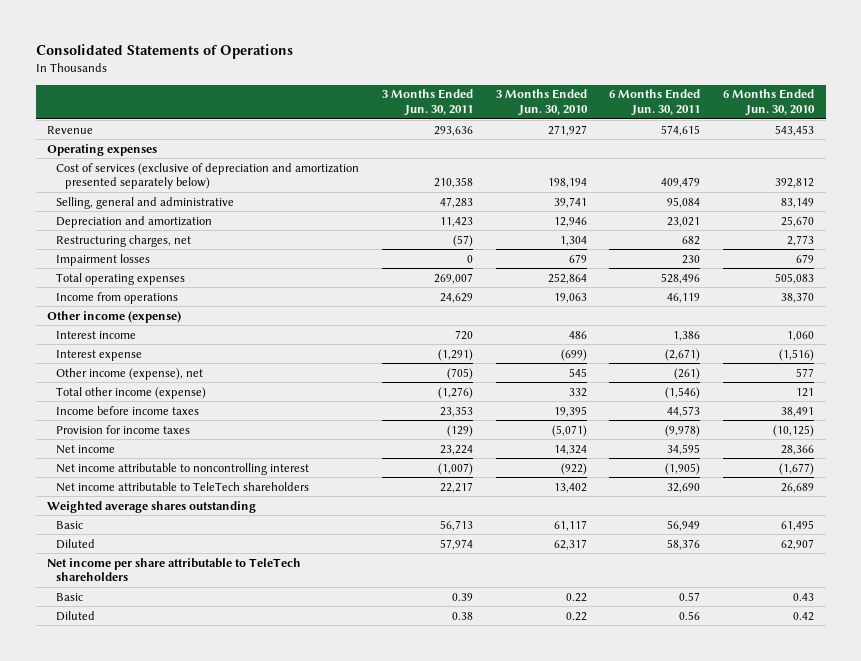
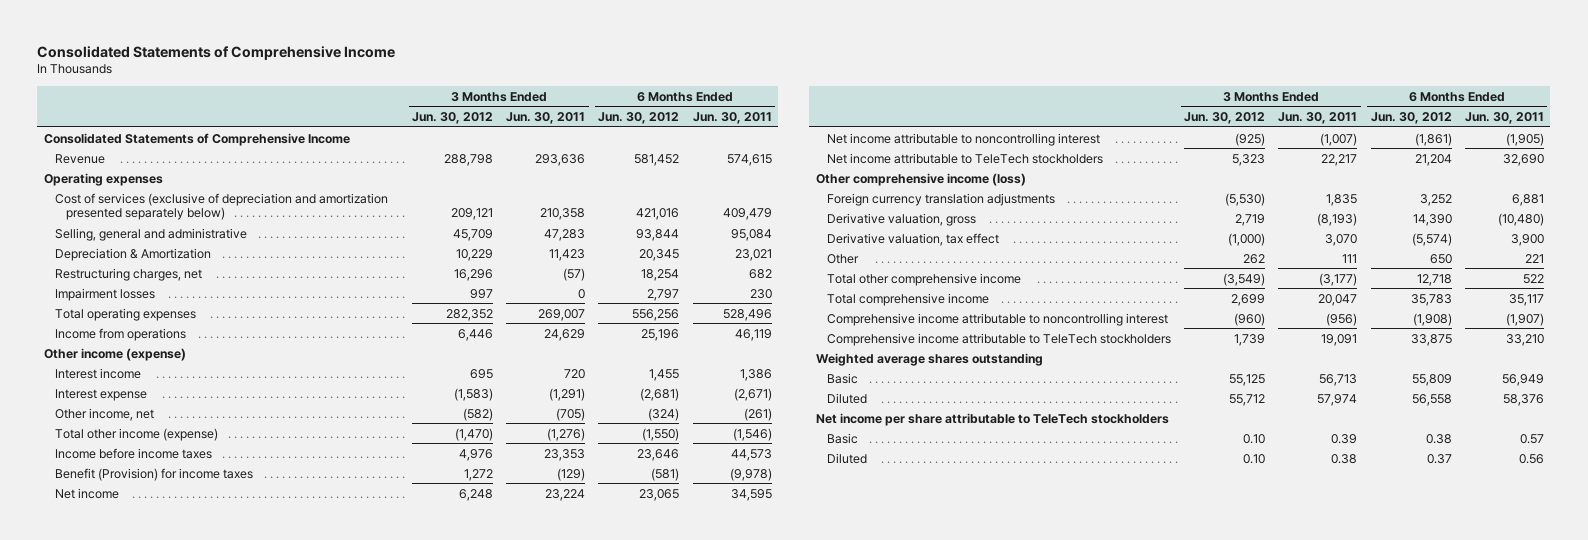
- Consolidated Statements of Operations
+ Consolidated Statements of Comprehensive Income
- | 3 Months Ended Jun. 30, 2011 | 3 Months Ended Jun. 30, 2010 | 6 Months Ended Jun. 30, 2011 | 6 Months Ended Jun. 30, 2010
+ | 3 Months Ended Jun. 30, 2012 | 3 Months Ended Jun. 30, 2011 | 6 Months Ended Jun. 30, 2012 | 6 Months Ended Jun. 30, 2011
+ Consolidated Statements of Comprehensive Income
- Depreciation and amortization | 11,423 | 12,946 | 23,021 | 25,670
+ Depreciation & Amortization | 10,229 | 11,423 | 20,345 | 23,021
- Other income (expense), net | (705) | 545 | (261) | 577
+ Other income, net | (582) | (705) | (324) | (261)
- Provision for income taxes | (129) | (5,071) | (9,978) | (10,125)
+ Benefit (Provision) for income taxes | 1,272 | (129) | (581) | (9,978)
- Net income attributable to TeleTech shareholders | 22,217 | 13,402 | 32,690 | 26,689
+ Net income attributable to TeleTech stockholders | 5,323 | 22,217 | 21,204 | 32,690
+ Other comprehensive income (loss)
+ Foreign currency translation adjustments | (5,530) | 1,835 | 3,252 | 6,881
+ Derivative valuation, gross | 2,719 | (8,193) | 14,390 | (10,480)
+ Derivative valuation, tax effect | (1,000) | 3,070 | (5,574) | 3,900
+ Other | 262 | 111 | 650 | 221
+ Total other comprehensive income | (3,549) | (3,177) | 12,718 | 522
+ Total comprehensive income | 2,699 | 20,047 | 35,783 | 35,117
+ Comprehensive income attributable to noncontrolling interest | (960) | (956) | (1,908) | (1,907)
+ Comprehensive income attributable to TeleTech stockholders | 1,739 | 19,091 | 33,875 | 33,210
- Net income per share attributable to TeleTech shareholders
+ Net income per share attributable to TeleTech stockholders

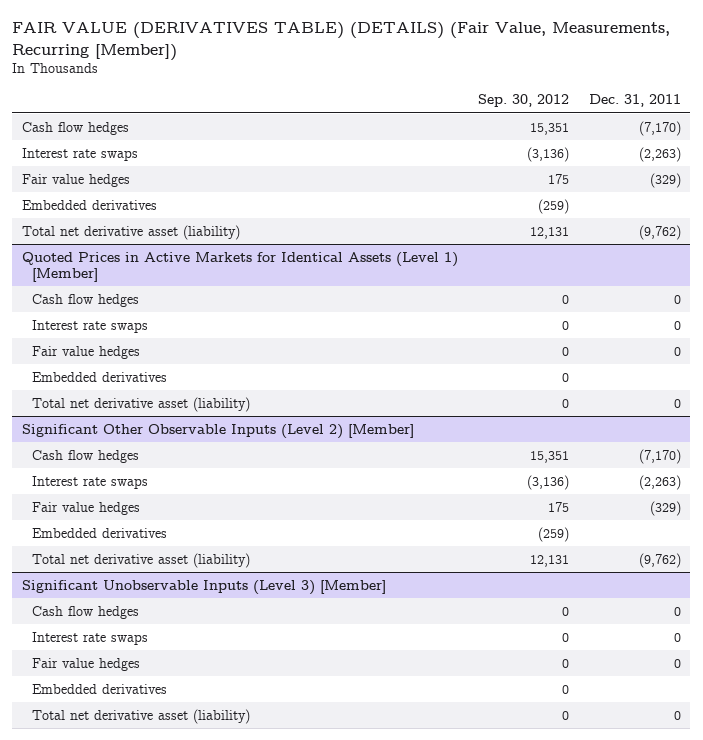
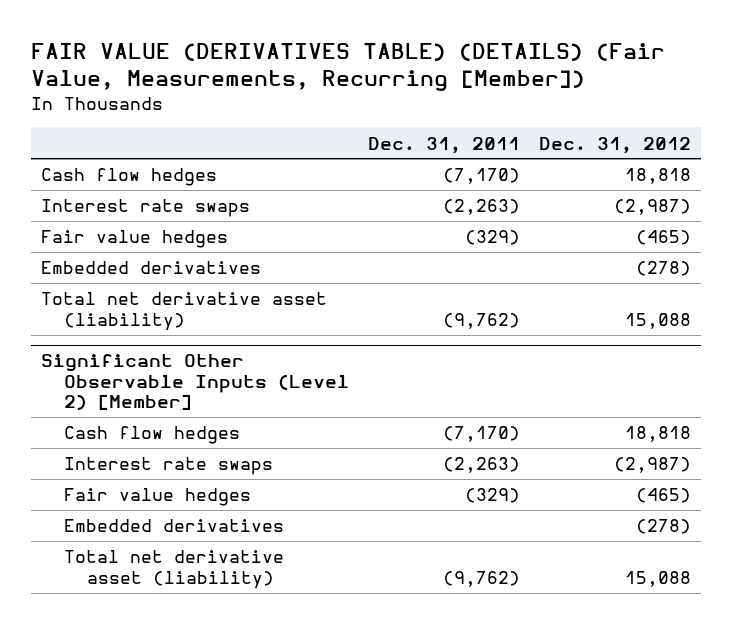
- | Sep. 30, 2012 | Dec. 31, 2011
+ | Dec. 31, 2011 | Dec. 31, 2012
- Quoted Prices in Active Markets for Identical Assets (Level 1) [Member]
- Cash flow hedges | 0 | 0
- Interest rate swaps | 0 | 0
- Fair value hedges | 0 | 0
- Embedded derivatives | 0 |
- Total net derivative asset (liability) | 0 | 0
- Significant Unobservable Inputs (Level 3) [Member]
- Cash flow hedges | 0 | 0
- Interest rate swaps | 0 | 0
- Fair value hedges | 0 | 0
- Embedded derivatives | 0 |
- Total net derivative asset (liability) | 0 | 0

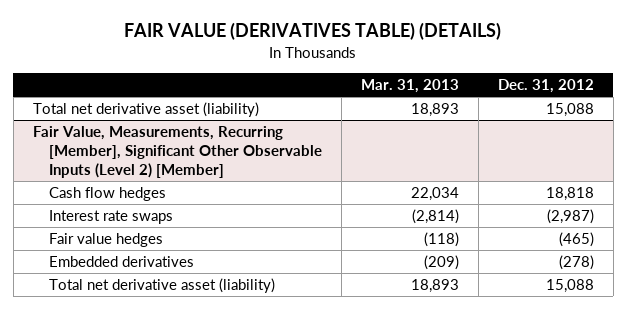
- FAIR VALUE (DERIVATIVES TABLE) (DETAILS) (Fair Value, Measurements, Recurring [Member])
+ FAIR VALUE (DERIVATIVES TABLE) (DETAILS)
- | Dec. 31, 2011 | Dec. 31, 2012
+ | Mar. 31, 2013 | Dec. 31, 2012
- Cash flow hedges | (7,170) | 18,818
- Interest rate swaps | (2,263) | (2,987)
- Fair value hedges | (329) | (465)
- Embedded derivatives | | (278)
- Significant Other Observable Inputs (Level 2) [Member]
+ Fair Value, Measurements, Recurring [Member], Significant Other Observable Inputs (Level 2) [Member]

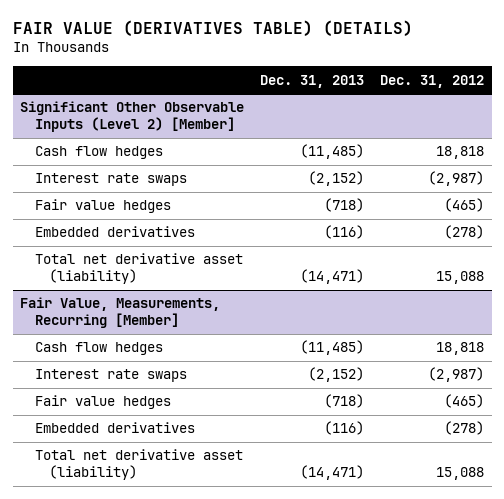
- | Mar. 31, 2013 | Dec. 31, 2012
+ | Dec. 31, 2013 | Dec. 31, 2012
+ Significant Other Observable Inputs (Level 2) [Member]
+ Cash flow hedges | (11,485) | 18,818
+ Interest rate swaps | (2,152) | (2,987)
+ Fair value hedges | (718) | (465)
+ Embedded derivatives | (116) | (278)
- Fair Value, Measurements, Recurring [Member], Significant Other Observable Inputs (Level 2) [Member]
+ Fair Value, Measurements, Recurring [Member]

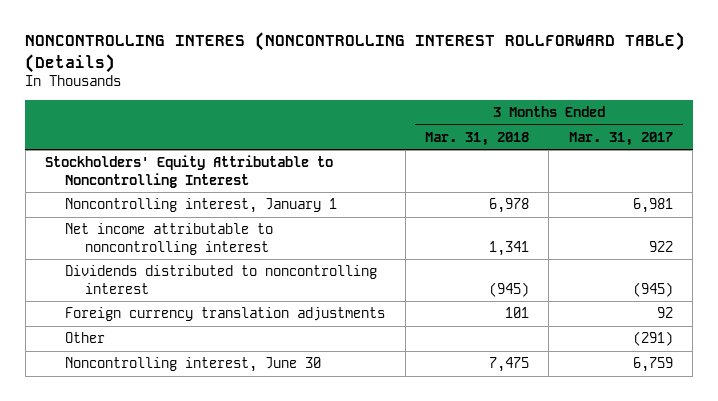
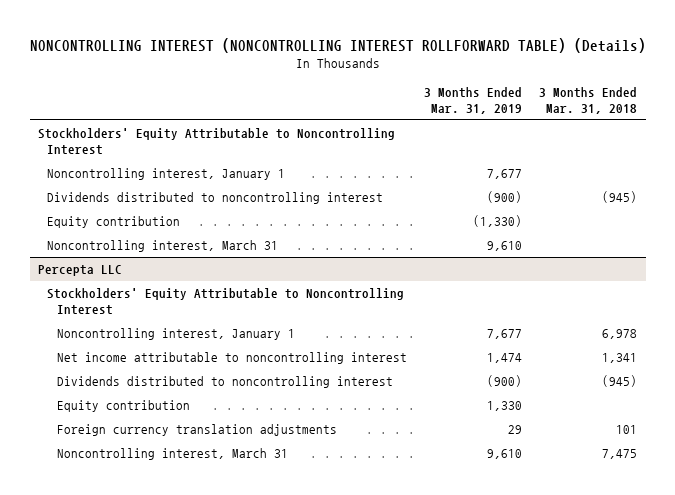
- NONCONTROLLING INTERES (NONCONTROLLING INTEREST ROLLFORWARD TABLE) (Details)
+ NONCONTROLLING INTEREST (NONCONTROLLING INTEREST ROLLFORWARD TABLE) (Details)
- | 3 Months Ended Mar. 31, 2018 | 3 Months Ended Mar. 31, 2017
+ | 3 Months Ended Mar. 31, 2019 | 3 Months Ended Mar. 31, 2018
+ Noncontrolling interest, January 1 | 7,677 |
+ Dividends distributed to noncontrolling interest | (900) | (945)
+ Equity contribution | (1,330) |
+ Noncontrolling interest, March 31 | 9,610 |
+ Percepta LLC
+ Stockholders' Equity Attributable to Noncontrolling Interest
+ Equity contribution | 1,330 |
- Other | | (291)
- Noncontrolling interest, June 30 | 7,475 | 6,759
+ Noncontrolling interest, March 31 | 9,610 | 7,475

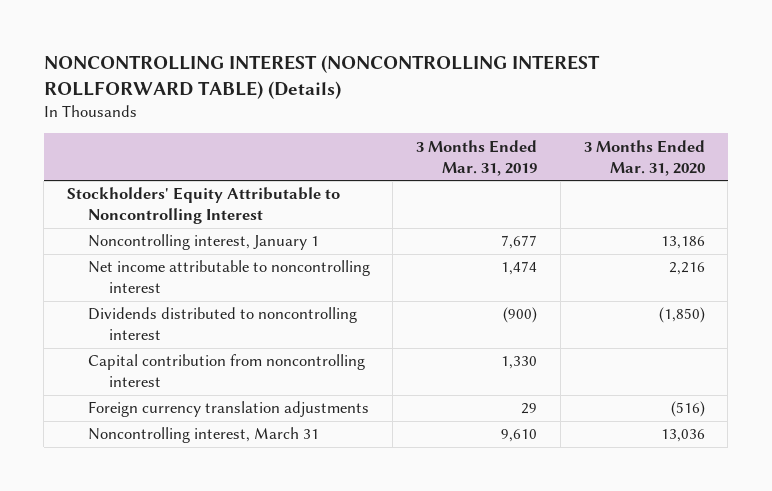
- | 3 Months Ended Mar. 31, 2019 | 3 Months Ended Mar. 31, 2018
+ | 3 Months Ended Mar. 31, 2019 | 3 Months Ended Mar. 31, 2020
- Dividends distributed to noncontrolling interest | (900) | (945)
- Equity contribution | (1,330) |
- Noncontrolling interest, March 31 | 9,610 |
- Percepta LLC
- Stockholders' Equity Attributable to Noncontrolling Interest
- Noncontrolling interest, January 1 | 7,677 | 6,978
- Equity contribution | 1,330 |
+ Capital contribution from noncontrolling interest | 1,330 |

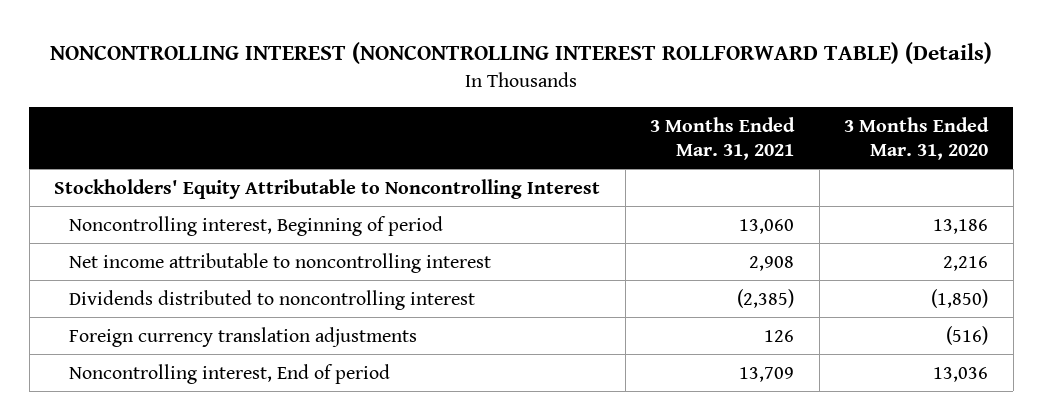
- | 3 Months Ended Mar. 31, 2019 | 3 Months Ended Mar. 31, 2020
+ | 3 Months Ended Mar. 31, 2021 | 3 Months Ended Mar. 31, 2020
- Noncontrolling interest, January 1 | 7,677 | 13,186
+ Noncontrolling interest, Beginning of period | 13,060 | 13,186
- Capital contribution from noncontrolling interest | 1,330 |
- Noncontrolling interest, March 31 | 9,610 | 13,036
+ Noncontrolling interest, End of period | 13,709 | 13,036

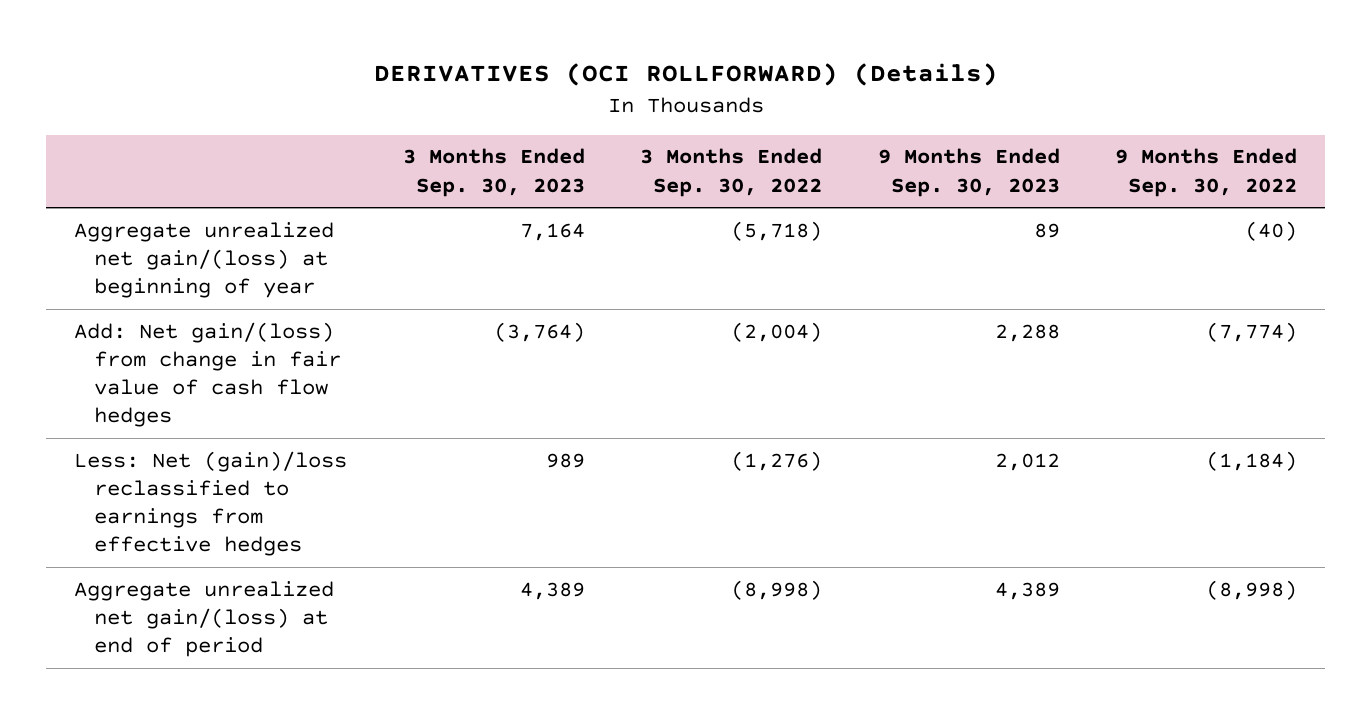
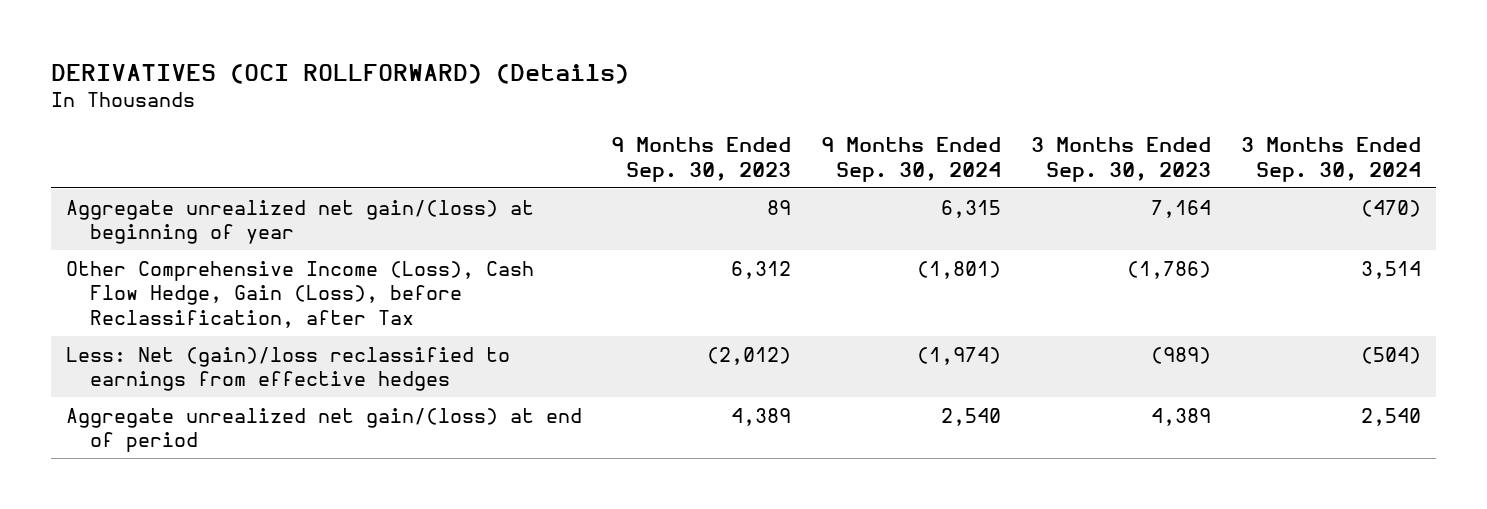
- | 3 Months Ended Sep. 30, 2023 | 3 Months Ended Sep. 30, 2022 | 9 Months Ended Sep. 30, 2023 | 9 Months Ended Sep. 30, 2022
+ | 9 Months Ended Sep. 30, 2023 | 9 Months Ended Sep. 30, 2024 | 3 Months Ended Sep. 30, 2023 | 3 Months Ended Sep. 30, 2024
- Add: Net gain/(loss) from change in fair value of cash flow hedges | (3,764) | (2,004) | 2,288 | (7,774)
- Less: Net (gain)/loss reclassified to earnings from effective hedges | 989 | (1,276) | 2,012 | (1,184)
+ Other Comprehensive Income (Loss), Cash Flow Hedge, Gain (Loss), before Reclassification, after Tax | 6,312 | (1,801) | (1,786) | 3,514
+ Less: Net (gain)/loss reclassified to earnings from effective hedges | (2,012) | (1,974) | (989) | (504)

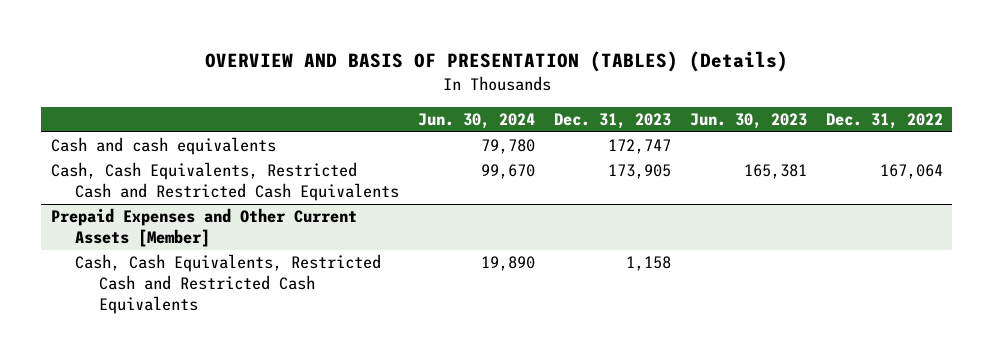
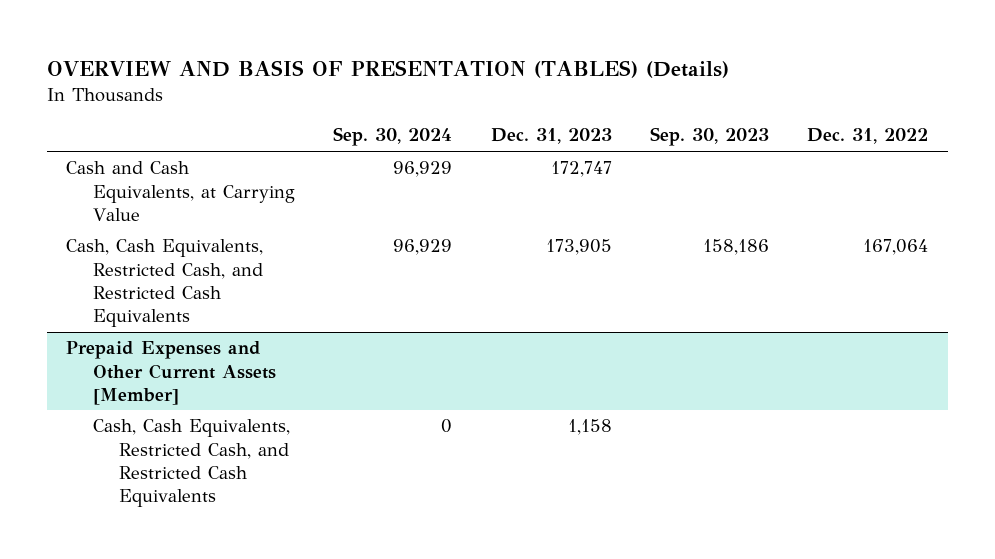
- | Jun. 30, 2024 | Dec. 31, 2023 | Jun. 30, 2023 | Dec. 31, 2022
+ | Sep. 30, 2024 | Dec. 31, 2023 | Sep. 30, 2023 | Dec. 31, 2022
- Cash and cash equivalents | 79,780 | 172,747 | |
- Cash, Cash Equivalents, Restricted Cash and Restricted Cash Equivalents | 99,670 | 173,905 | 165,381 | 167,064
+ Cash and Cash Equivalents, at Carrying Value | 96,929 | 172,747 | |
+ Cash, Cash Equivalents, Restricted Cash, and Restricted Cash Equivalents | 96,929 | 173,905 | 158,186 | 167,064
@ Prepaid Expenses and Other Current Assets [Member]
- Cash, Cash Equivalents, Restricted Cash and Restricted Cash Equivalents | 19,890 | 1,158 | |
+ Cash, Cash Equivalents, Restricted Cash, and Restricted Cash Equivalents | 0 | 1,158 | |

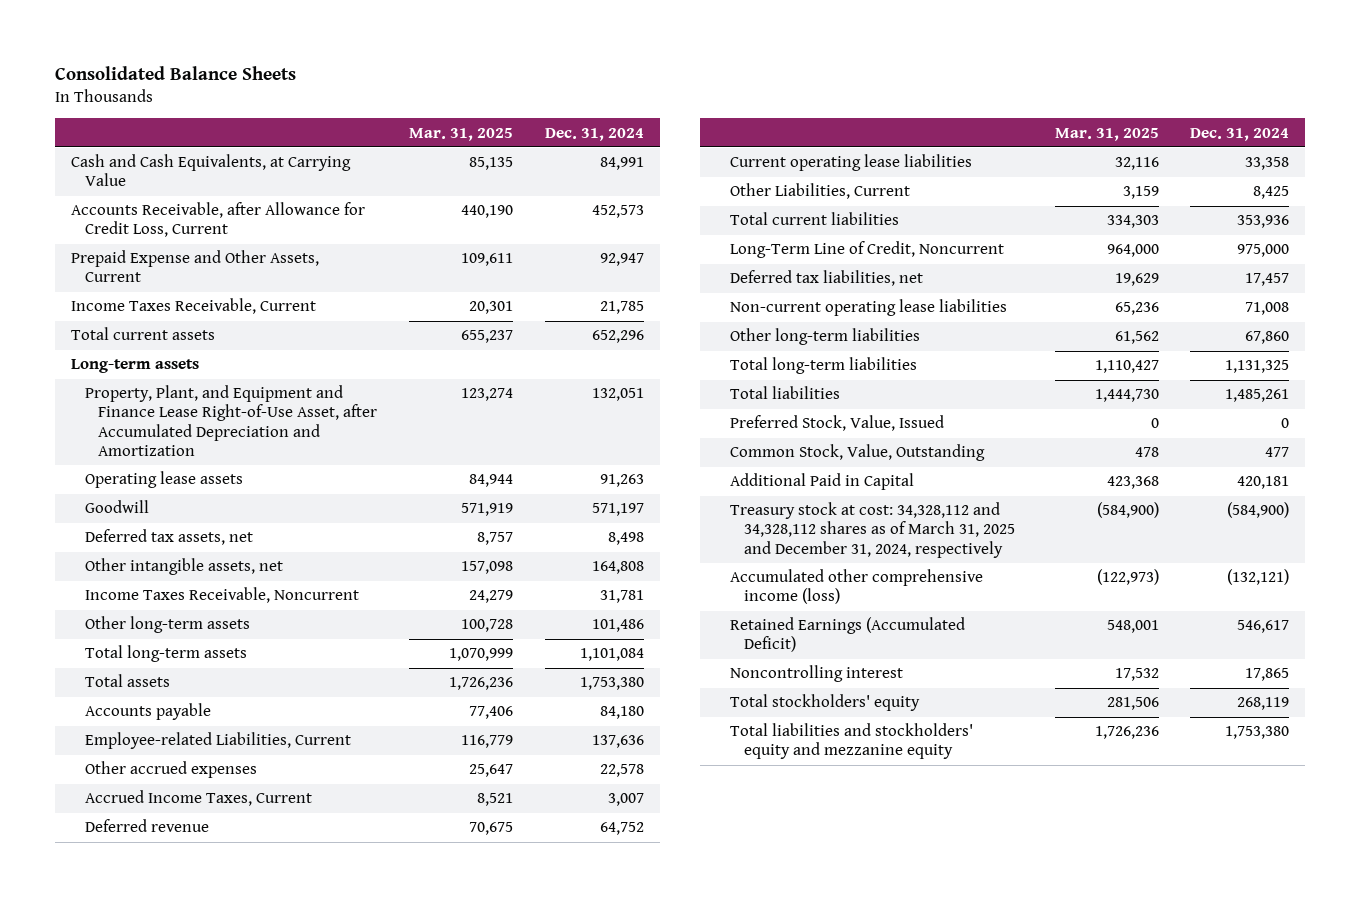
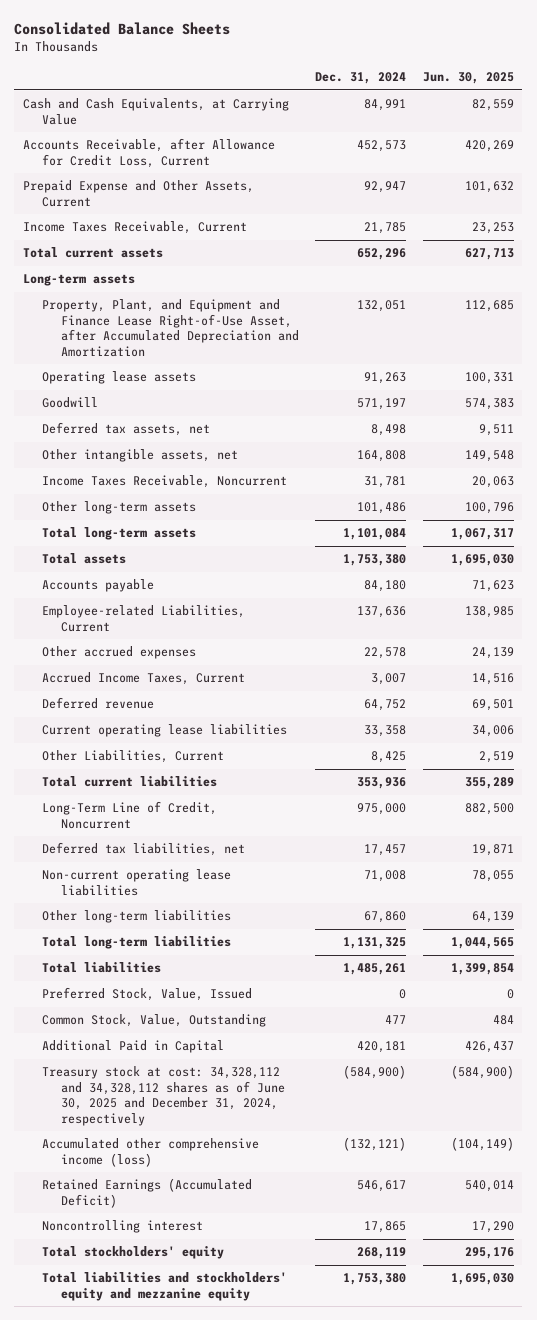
- | Mar. 31, 2025 | Dec. 31, 2024
+ | Dec. 31, 2024 | Jun. 30, 2025
- Treasury stock at cost: 34,328,112 and 34,328,112 shares as of March 31, 2025 and December 31, 2024, respectively | (584,900) | (584,900)
+ Treasury stock at cost: 34,328,112 and 34,328,112 shares as of June 30, 2025 and December 31, 2024, respectively | (584,900) | (584,900)

